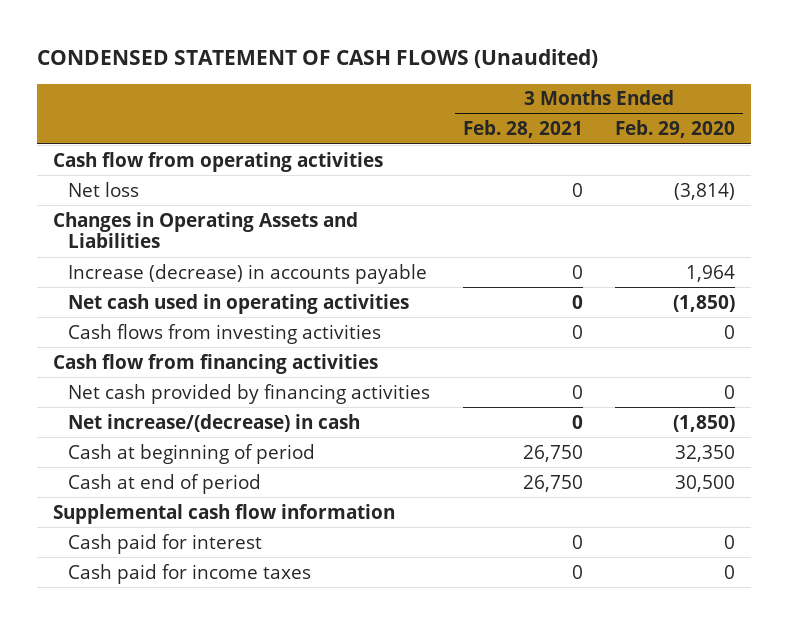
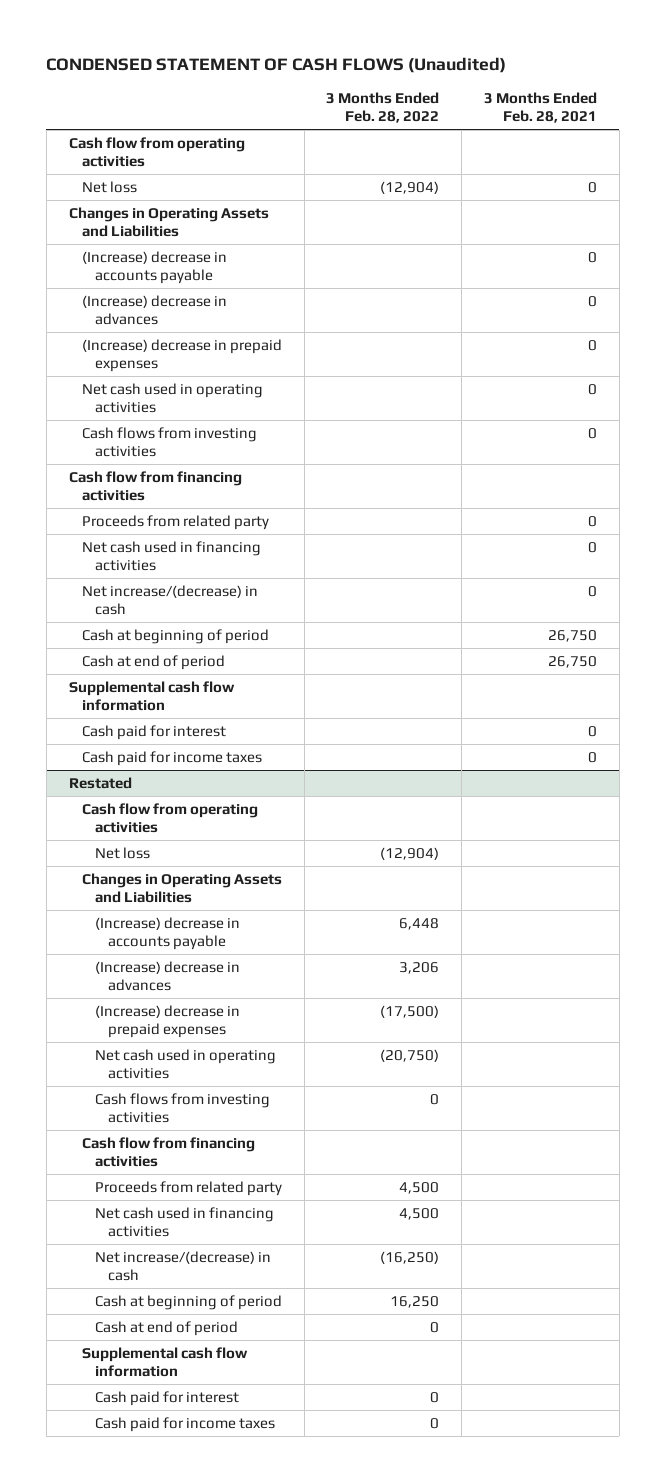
- | 3 Months Ended Feb. 28, 2021 | 3 Months Ended Feb. 29, 2020
+ | 3 Months Ended Feb. 28, 2022 | 3 Months Ended Feb. 28, 2021
- Increase (decrease) in accounts payable | 0 | 1,964
+ (Increase) decrease in accounts payable | | 0
+ (Increase) decrease in advances | | 0
+ (Increase) decrease in prepaid expenses | | 0
- Net cash provided by financing activities | 0 | 0
+ Proceeds from related party | | 0
+ Net cash used in financing activities | | 0
+ Restated
+ Cash flow from operating activities
+ Net loss | (12,904) |
+ Changes in Operating Assets and Liabilities
+ (Increase) decrease in accounts payable | 6,448 |
+ (Increase) decrease in advances | 3,206 |
+ (Increase) decrease in prepaid expenses | (17,500) |
+ Net cash used in operating activities | (20,750) |
+ Cash flows from investing activities | 0 |
+ Cash flow from financing activities
+ Proceeds from related party | 4,500 |
+ Net cash used in financing activities | 4,500 |
+ Net increase/(decrease) in cash | (16,250) |
+ Cash at beginning of period | 16,250 |
+ Cash at end of period | 0 |
+ Supplemental cash flow information
+ Cash paid for interest | 0 |
+ Cash paid for income taxes | 0 |

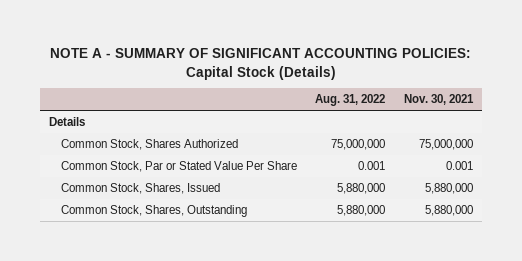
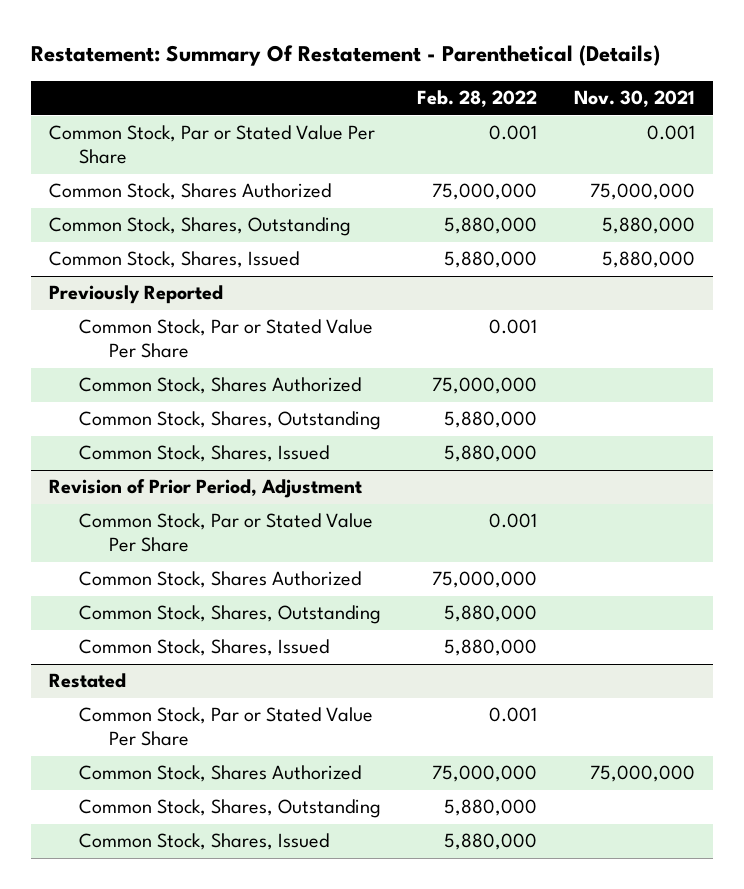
- NOTE A - SUMMARY OF SIGNIFICANT ACCOUNTING POLICIES: Capital Stock (Details)
+ Restatement: Summary Of Restatement - Parenthetical (Details)
- | Aug. 31, 2022 | Nov. 30, 2021
+ | Feb. 28, 2022 | Nov. 30, 2021
- Details
moved down: Common Stock, Shares Authorized | 75,000,000 | 75,000,000
moved down: Common Stock, Shares, Issued | 5,880,000 | 5,880,000
+ Previously Reported
+ Common Stock, Par or Stated Value Per Share | 0.001 |
+ Common Stock, Shares Authorized | 75,000,000 |
+ Common Stock, Shares, Outstanding | 5,880,000 |
+ Common Stock, Shares, Issued | 5,880,000 |
+ Revision of Prior Period, Adjustment
+ Common Stock, Par or Stated Value Per Share | 0.001 |
+ Common Stock, Shares Authorized | 75,000,000 |
+ Common Stock, Shares, Outstanding | 5,880,000 |
+ Common Stock, Shares, Issued | 5,880,000 |
+ Restated
+ Common Stock, Par or Stated Value Per Share | 0.001 |
+ Common Stock, Shares Authorized | 75,000,000 | 75,000,000
+ Common Stock, Shares, Outstanding | 5,880,000 |
+ Common Stock, Shares, Issued | 5,880,000 |

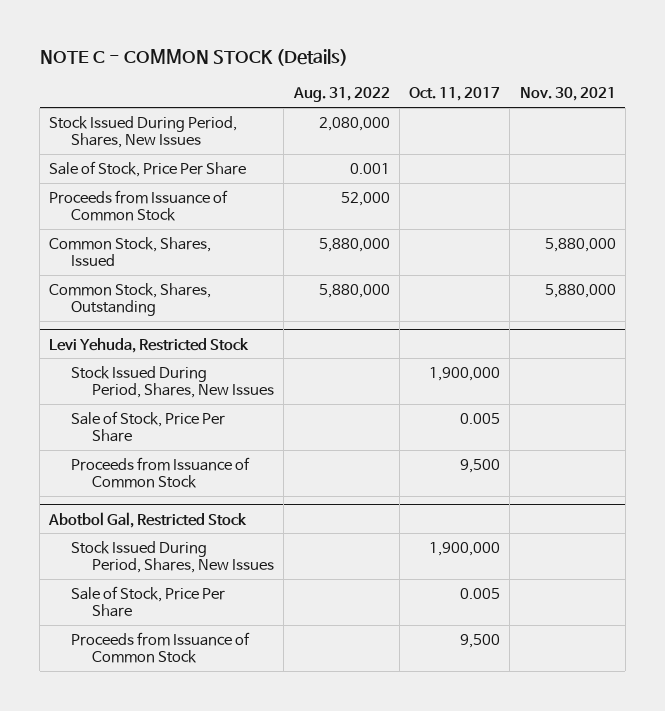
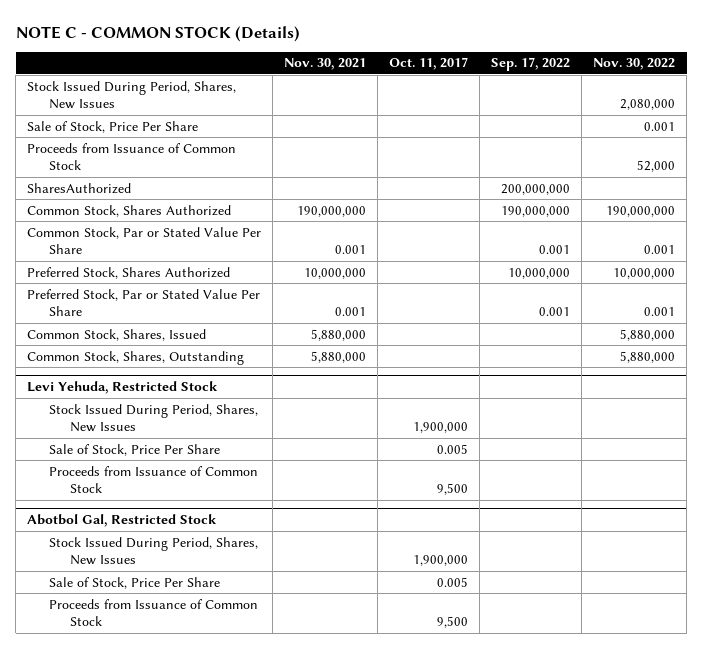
- | Aug. 31, 2022 | Oct. 11, 2017 | Nov. 30, 2021
+ | Nov. 30, 2021 | Oct. 11, 2017 | Sep. 17, 2022 | Nov. 30, 2022
+ SharesAuthorized | | | 200,000,000 |
+ Common Stock, Shares Authorized | 190,000,000 | | 190,000,000 | 190,000,000
+ Common Stock, Par or Stated Value Per Share | 0.001 | | 0.001 | 0.001
+ Preferred Stock, Shares Authorized | 10,000,000 | | 10,000,000 | 10,000,000
+ Preferred Stock, Par or Stated Value Per Share | 0.001 | | 0.001 | 0.001

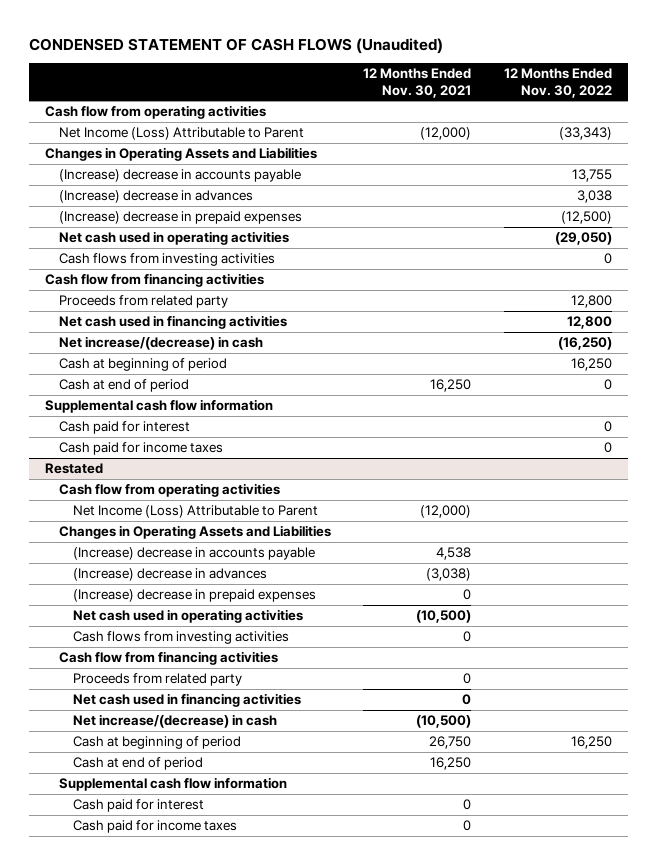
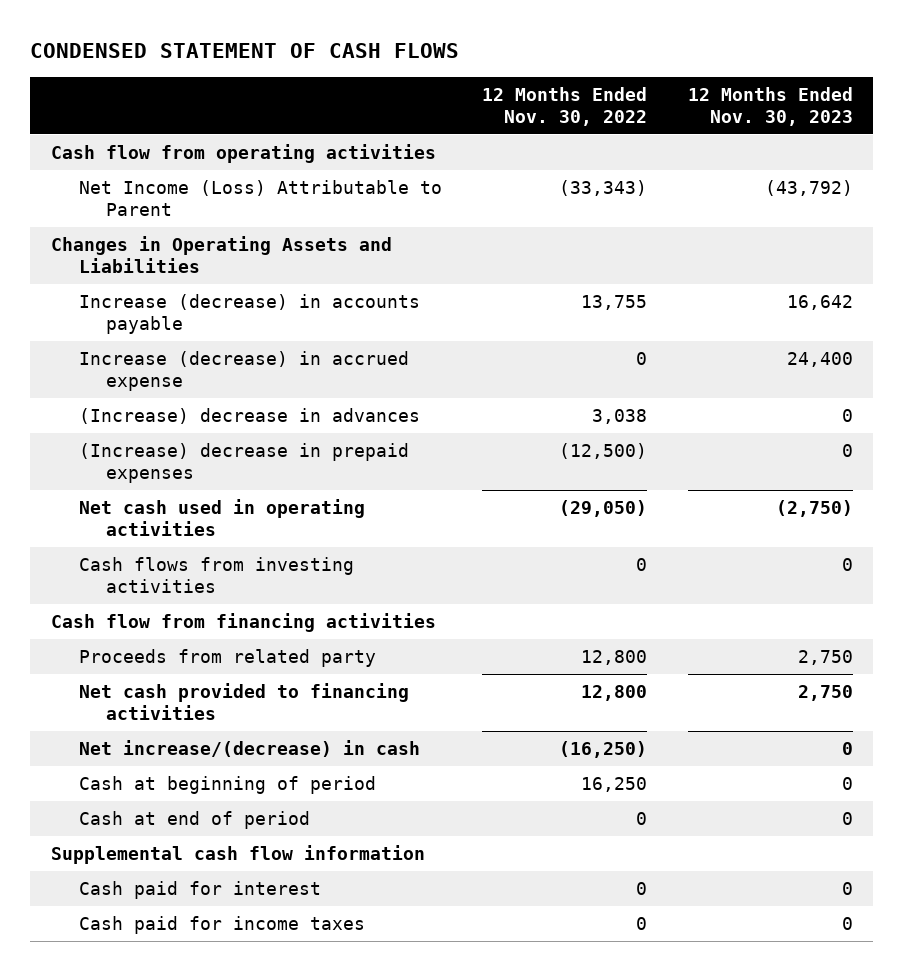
- CONDENSED STATEMENT OF CASH FLOWS (Unaudited)
+ CONDENSED STATEMENT OF CASH FLOWS
- | 12 Months Ended Nov. 30, 2021 | 12 Months Ended Nov. 30, 2022
+ | 12 Months Ended Nov. 30, 2022 | 12 Months Ended Nov. 30, 2023
- (Increase) decrease in accounts payable | | 13,755
+ Increase (decrease) in accounts payable | 13,755 | 16,642
+ Increase (decrease) in accrued expense | 0 | 24,400
- Net cash used in financing activities | | 12,800
+ Net cash provided to financing activities | 12,800 | 2,750
- Restated
- Cash flow from operating activities
- Net Income (Loss) Attributable to Parent | (12,000) |
- Changes in Operating Assets and Liabilities
- (Increase) decrease in accounts payable | 4,538 |
- (Increase) decrease in advances | (3,038) |
- (Increase) decrease in prepaid expenses | 0 |
- Net cash used in operating activities | (10,500) |
- Cash flows from investing activities | 0 |
- Cash flow from financing activities
- Proceeds from related party | 0 |
- Net cash used in financing activities | 0 |
- Net increase/(decrease) in cash | (10,500) |
- Cash at beginning of period | 26,750 | 16,250
- Cash at end of period | 16,250 |
- Supplemental cash flow information
- Cash paid for interest | 0 |
- Cash paid for income taxes | 0 |

